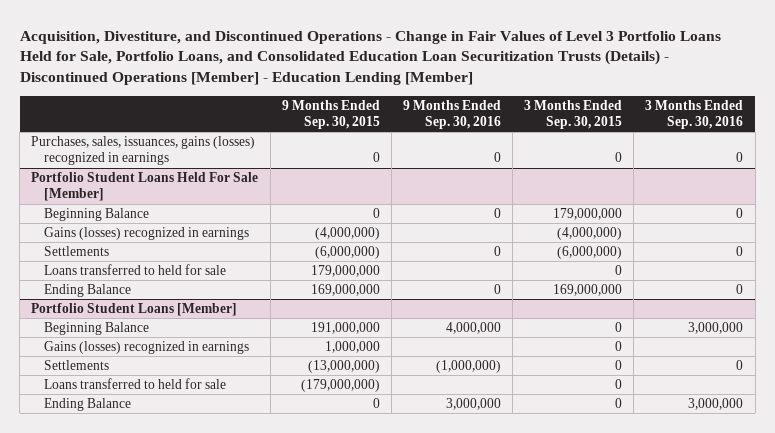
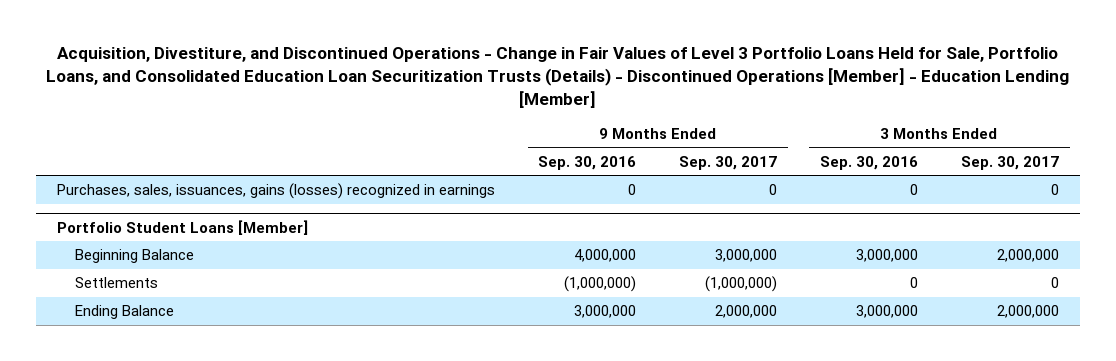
- | 9 Months Ended Sep. 30, 2015 | 9 Months Ended Sep. 30, 2016 | 3 Months Ended Sep. 30, 2015 | 3 Months Ended Sep. 30, 2016
+ | 9 Months Ended Sep. 30, 2016 | 9 Months Ended Sep. 30, 2017 | 3 Months Ended Sep. 30, 2016 | 3 Months Ended Sep. 30, 2017
- Portfolio Student Loans Held For Sale [Member]
- Beginning Balance | 0 | 0 | 179,000,000 | 0
- Gains (losses) recognized in earnings | (4,000,000) | | (4,000,000) |
- Settlements | (6,000,000) | 0 | (6,000,000) | 0
- Loans transferred to held for sale | 179,000,000 | | 0 |
- Ending Balance | 169,000,000 | 0 | 169,000,000 | 0
@ Portfolio Student Loans [Member]
- Gains (losses) recognized in earnings | 1,000,000 | | 0 |
- Loans transferred to held for sale | (179,000,000) | | 0 |

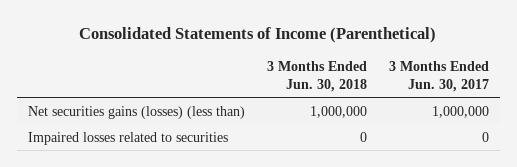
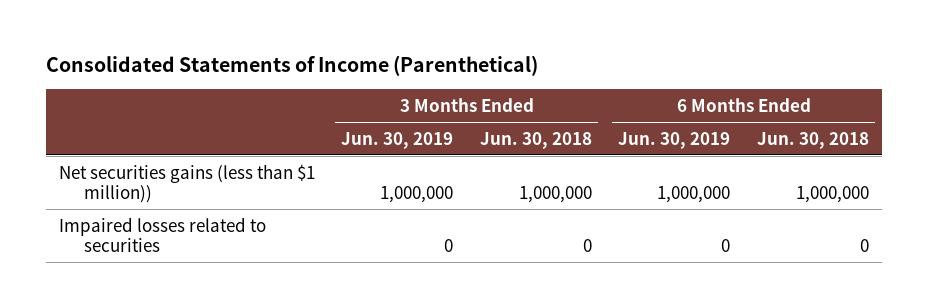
- | 3 Months Ended Jun. 30, 2018 | 3 Months Ended Jun. 30, 2017
+ | 3 Months Ended Jun. 30, 2019 | 3 Months Ended Jun. 30, 2018 | 6 Months Ended Jun. 30, 2019 | 6 Months Ended Jun. 30, 2018
- Net securities gains (losses) (less than) | 1,000,000 | 1,000,000
+ Net securities gains (less than $1 million)) | 1,000,000 | 1,000,000 | 1,000,000 | 1,000,000

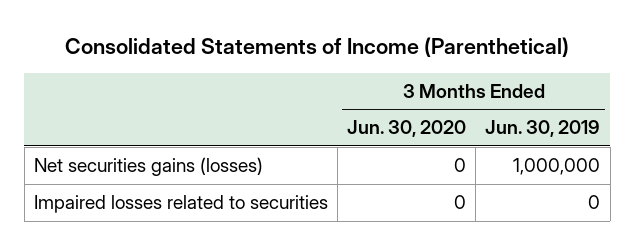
- | 3 Months Ended Jun. 30, 2019 | 3 Months Ended Jun. 30, 2018 | 6 Months Ended Jun. 30, 2019 | 6 Months Ended Jun. 30, 2018
+ | 3 Months Ended Jun. 30, 2020 | 3 Months Ended Jun. 30, 2019
- Net securities gains (less than $1 million)) | 1,000,000 | 1,000,000 | 1,000,000 | 1,000,000
+ Net securities gains (losses) | 0 | 1,000,000

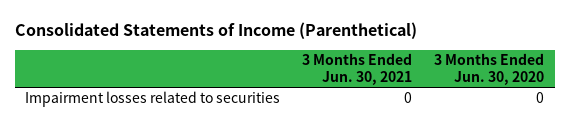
- | 3 Months Ended Jun. 30, 2020 | 3 Months Ended Jun. 30, 2019
+ | 3 Months Ended Jun. 30, 2021 | 3 Months Ended Jun. 30, 2020
- Net securities gains (losses) | 0 | 1,000,000
- Impaired losses related to securities | 0 | 0
+ Impairment losses related to securities | 0 | 0

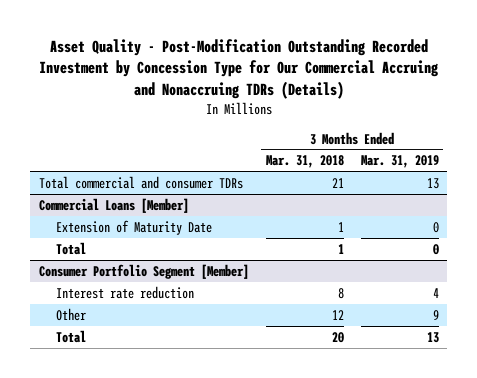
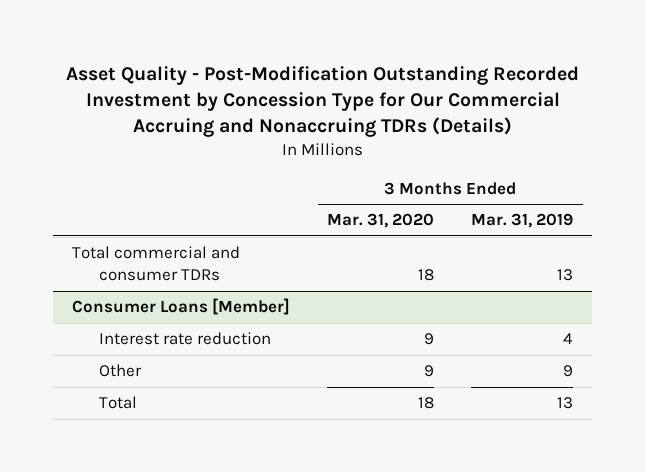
- | 3 Months Ended Mar. 31, 2018 | 3 Months Ended Mar. 31, 2019
+ | 3 Months Ended Mar. 31, 2020 | 3 Months Ended Mar. 31, 2019
- Commercial Loans [Member]
- Extension of Maturity Date | 1 | 0
- Total | 1 | 0
- Consumer Portfolio Segment [Member]
+ Consumer Loans [Member]

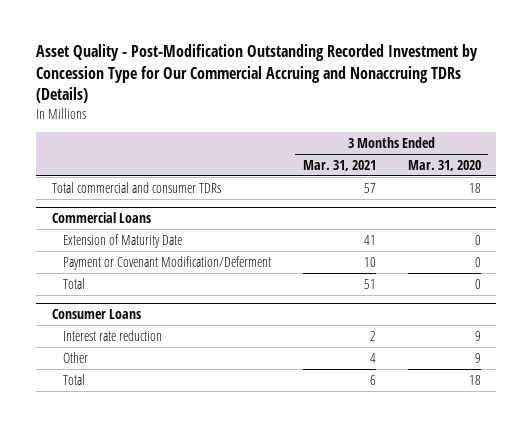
- | 3 Months Ended Mar. 31, 2020 | 3 Months Ended Mar. 31, 2019
+ | 3 Months Ended Mar. 31, 2021 | 3 Months Ended Mar. 31, 2020
- Consumer Loans [Member]
+ Commercial Loans
+ Extension of Maturity Date | 41 | 0
+ Payment or Covenant Modification/Deferment | 10 | 0
+ Total | 51 | 0
+ Consumer Loans

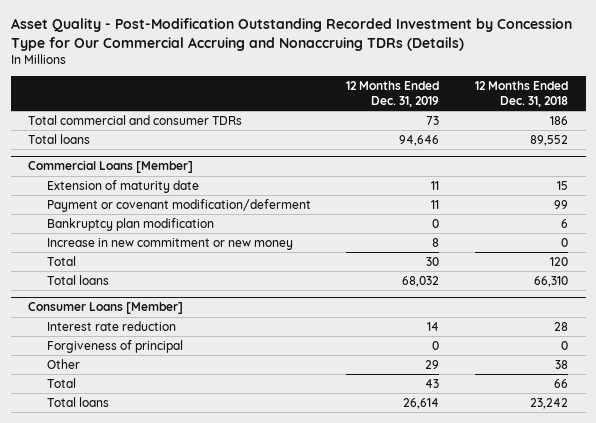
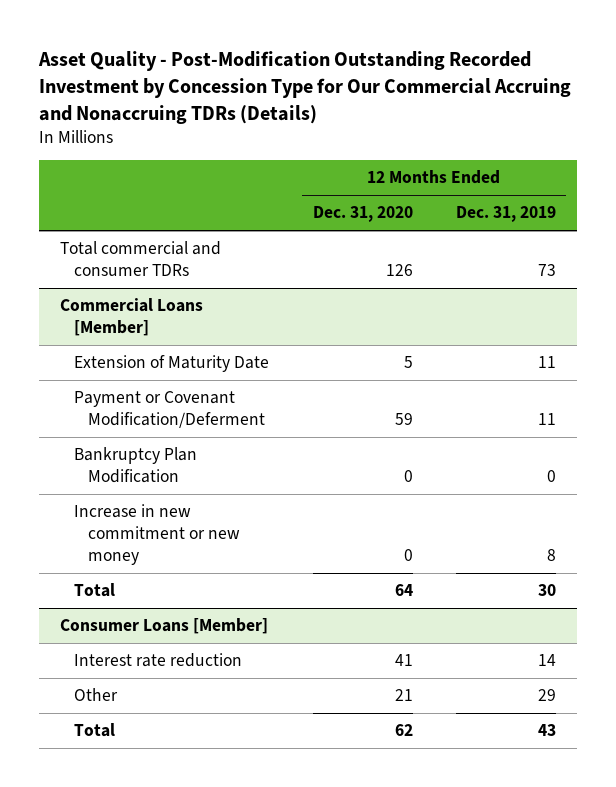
- | 12 Months Ended Dec. 31, 2019 | 12 Months Ended Dec. 31, 2018
+ | 12 Months Ended Dec. 31, 2020 | 12 Months Ended Dec. 31, 2019
- Total loans | 94,646 | 89,552
@ Commercial Loans [Member]
- Extension of maturity date | 11 | 15
- Payment or covenant modification/deferment | 11 | 99
- Bankruptcy plan modification | 0 | 6
+ Extension of Maturity Date | 5 | 11
+ Payment or Covenant Modification/Deferment | 59 | 11
+ Bankruptcy Plan Modification | 0 | 0
- Total loans | 68,032 | 66,310
@ Consumer Loans [Member]
- Forgiveness of principal | 0 | 0
- Total loans | 26,614 | 23,242

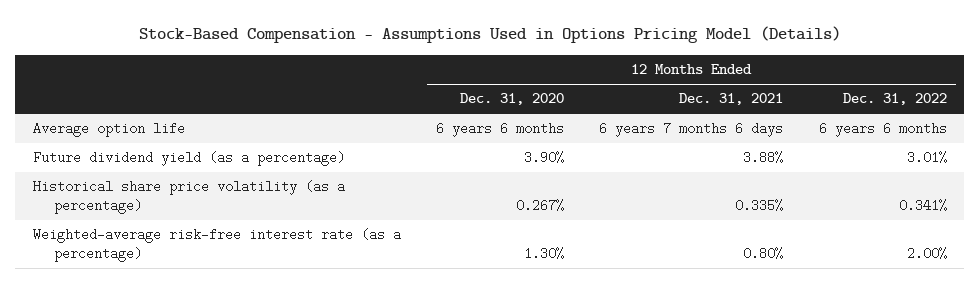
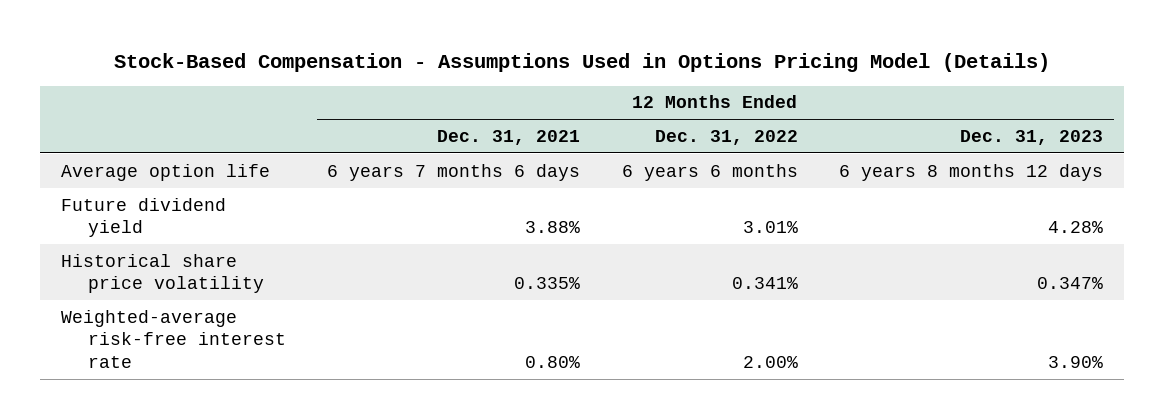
- | 12 Months Ended Dec. 31, 2020 | 12 Months Ended Dec. 31, 2021 | 12 Months Ended Dec. 31, 2022
+ | 12 Months Ended Dec. 31, 2021 | 12 Months Ended Dec. 31, 2022 | 12 Months Ended Dec. 31, 2023
- Future dividend yield (as a percentage) | 3.90% | 3.88% | 3.01%
- Historical share price volatility (as a percentage) | 0.267% | 0.335% | 0.341%
- Weighted-average risk-free interest rate (as a percentage) | 1.30% | 0.80% | 2.00%
+ Future dividend yield | 3.88% | 3.01% | 4.28%
+ Historical share price volatility | 0.335% | 0.341% | 0.347%
+ Weighted-average risk-free interest rate | 0.80% | 2.00% | 3.90%

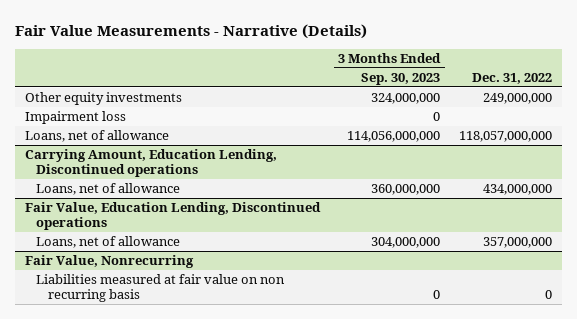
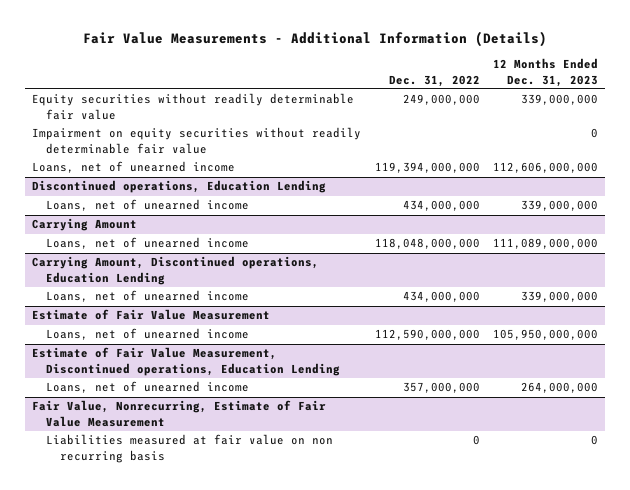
- Fair Value Measurements - Narrative (Details)
+ Fair Value Measurements - Additional Information (Details)
- | 3 Months Ended Sep. 30, 2023 | Dec. 31, 2022
+ | Dec. 31, 2022 | 12 Months Ended Dec. 31, 2023
- Other equity investments | 324,000,000 | 249,000,000
- Impairment loss | 0 |
- Loans, net of allowance | 114,056,000,000 | 118,057,000,000
- Carrying Amount, Education Lending, Discontinued operations
- Loans, net of allowance | 360,000,000 | 434,000,000
- Fair Value, Education Lending, Discontinued operations
- Loans, net of allowance | 304,000,000 | 357,000,000
- Fair Value, Nonrecurring
+ Equity securities without readily determinable fair value | 249,000,000 | 339,000,000
+ Impairment on equity securities without readily determinable fair value | | 0
+ Loans, net of unearned income | 119,394,000,000 | 112,606,000,000
+ Discontinued operations, Education Lending
+ Loans, net of unearned income | 434,000,000 | 339,000,000
+ Carrying Amount
+ Loans, net of unearned income | 118,048,000,000 | 111,089,000,000
+ Carrying Amount, Discontinued operations, Education Lending
+ Loans, net of unearned income | 434,000,000 | 339,000,000
+ Estimate of Fair Value Measurement
+ Loans, net of unearned income | 112,590,000,000 | 105,950,000,000
+ Estimate of Fair Value Measurement, Discontinued operations, Education Lending
+ Loans, net of unearned income | 357,000,000 | 264,000,000
+ Fair Value, Nonrecurring, Estimate of Fair Value Measurement

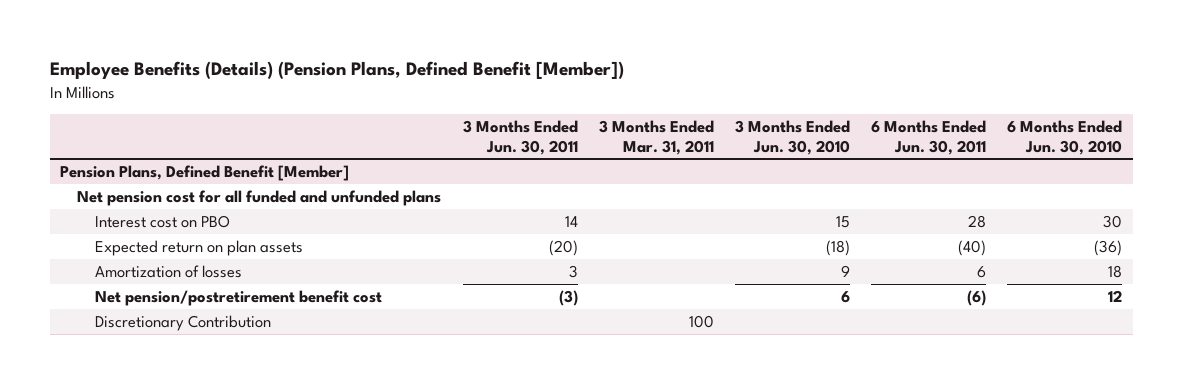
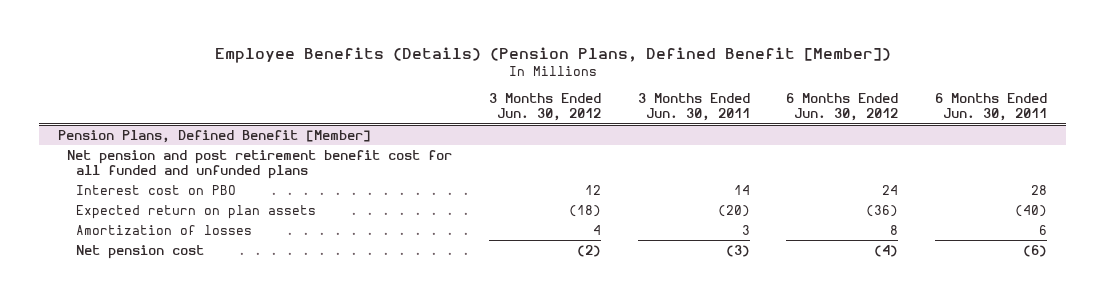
- | 3 Months Ended Jun. 30, 2011 | 3 Months Ended Mar. 31, 2011 | 3 Months Ended Jun. 30, 2010 | 6 Months Ended Jun. 30, 2011 | 6 Months Ended Jun. 30, 2010
+ | 3 Months Ended Jun. 30, 2012 | 3 Months Ended Jun. 30, 2011 | 6 Months Ended Jun. 30, 2012 | 6 Months Ended Jun. 30, 2011
@ Pension Plans, Defined Benefit [Member]
- Net pension cost for all funded and unfunded plans
+ Net pension and post retirement benefit cost for all funded and unfunded plans
- Net pension/postretirement benefit cost | (3) | | 6 | (6) | 12
- Discretionary Contribution | | 100 | | |
+ Net pension cost | (2) | (3) | (4) | (6)

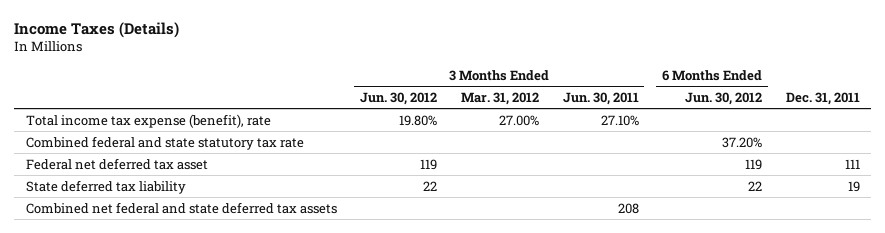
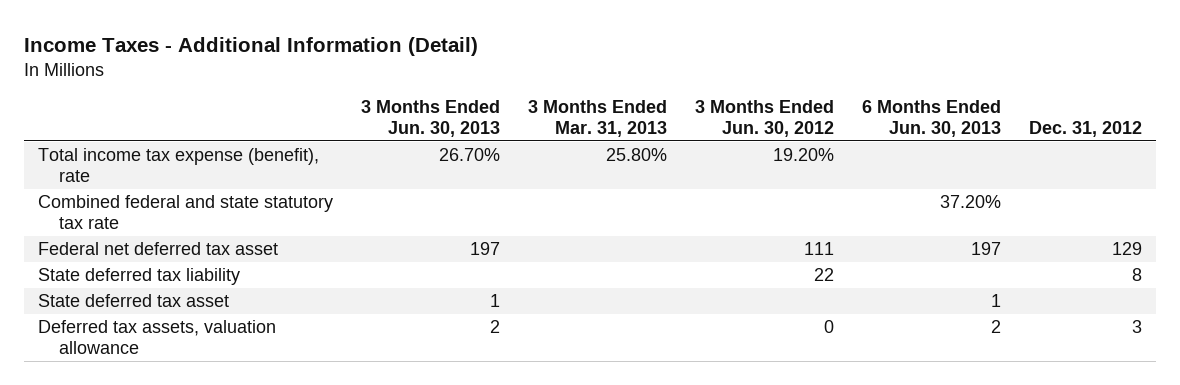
- Income Taxes (Details)
+ Income Taxes - Additional Information (Detail)
- | 3 Months Ended Jun. 30, 2012 | 3 Months Ended Mar. 31, 2012 | 3 Months Ended Jun. 30, 2011 | 6 Months Ended Jun. 30, 2012 | Dec. 31, 2011
+ | 3 Months Ended Jun. 30, 2013 | 3 Months Ended Mar. 31, 2013 | 3 Months Ended Jun. 30, 2012 | 6 Months Ended Jun. 30, 2013 | Dec. 31, 2012
- Total income tax expense (benefit), rate | 19.80% | 27.00% | 27.10% | |
+ Total income tax expense (benefit), rate | 26.70% | 25.80% | 19.20% | |
- Federal net deferred tax asset | 119 | | | 119 | 111
+ Federal net deferred tax asset | 197 | | 111 | 197 | 129
- Combined net federal and state deferred tax assets | | | 208 | |
+ State deferred tax asset | 1 | | | 1 |
+ Deferred tax assets, valuation allowance | 2 | | 0 | 2 | 3

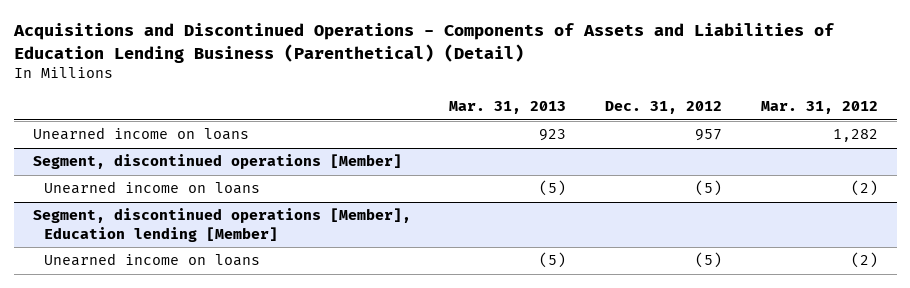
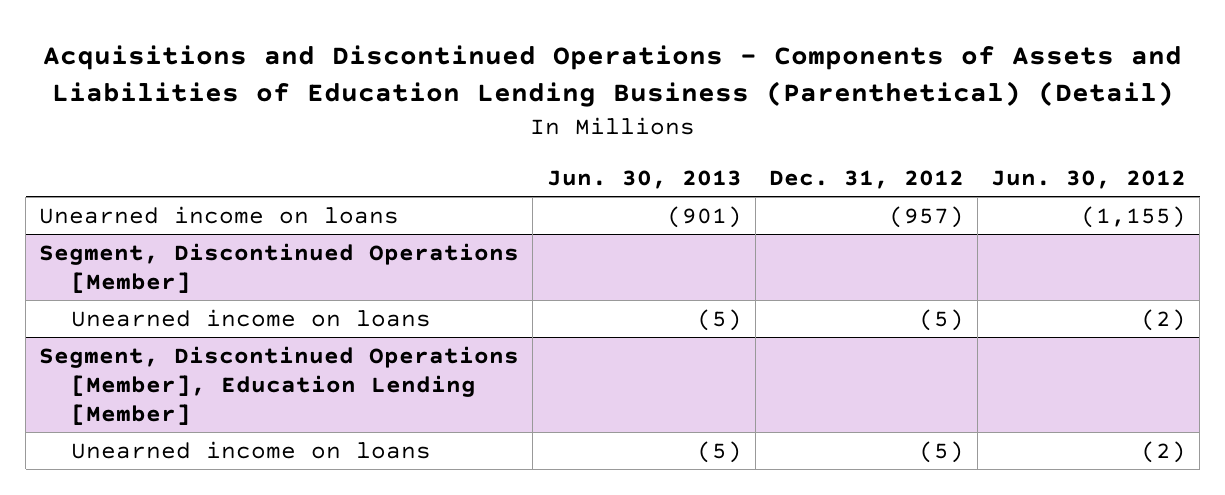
- | Mar. 31, 2013 | Dec. 31, 2012 | Mar. 31, 2012
+ | Jun. 30, 2013 | Dec. 31, 2012 | Jun. 30, 2012
- Unearned income on loans | 923 | 957 | 1,282
- Segment, discontinued operations [Member]
+ Unearned income on loans | (901) | (957) | (1,155)
+ Segment, Discontinued Operations [Member]
- Segment, discontinued operations [Member], Education lending [Member]
+ Segment, Discontinued Operations [Member], Education Lending [Member]

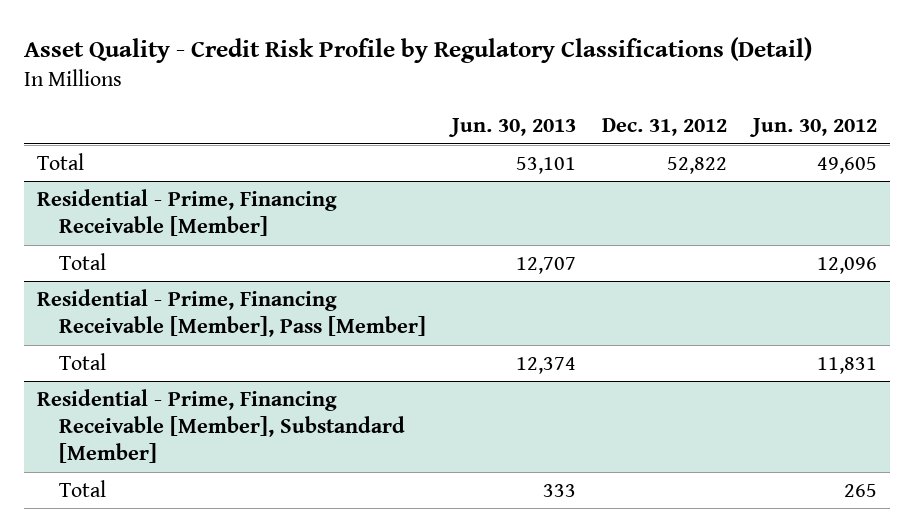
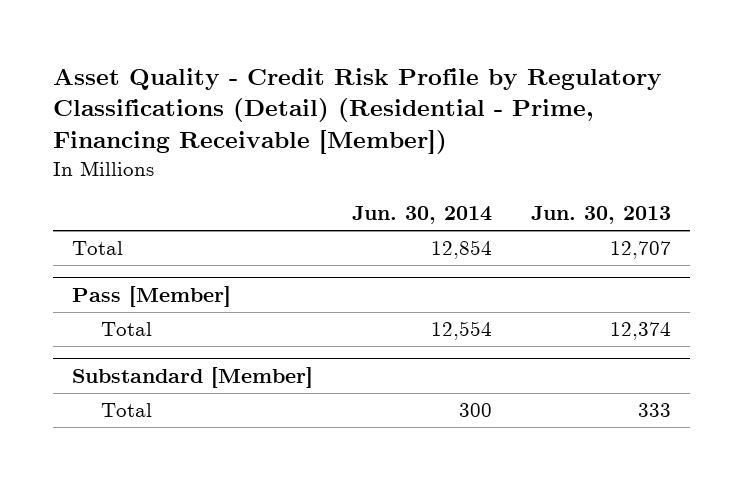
- Asset Quality - Credit Risk Profile by Regulatory Classifications (Detail)
+ Asset Quality - Credit Risk Profile by Regulatory Classifications (Detail) (Residential - Prime, Financing Receivable [Member])
- | Jun. 30, 2013 | Dec. 31, 2012 | Jun. 30, 2012
+ | Jun. 30, 2014 | Jun. 30, 2013
- Total | 53,101 | 52,822 | 49,605
- Residential - Prime, Financing Receivable [Member]
- Residential - Prime, Financing Receivable [Member], Pass [Member]
+ Pass [Member]
- Residential - Prime, Financing Receivable [Member], Substandard [Member]
+ Substandard [Member]

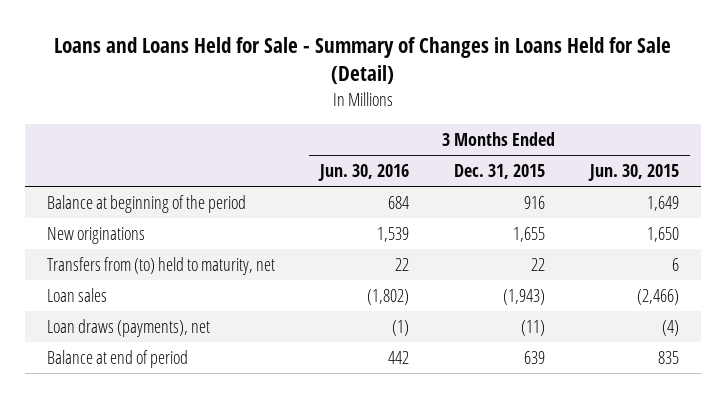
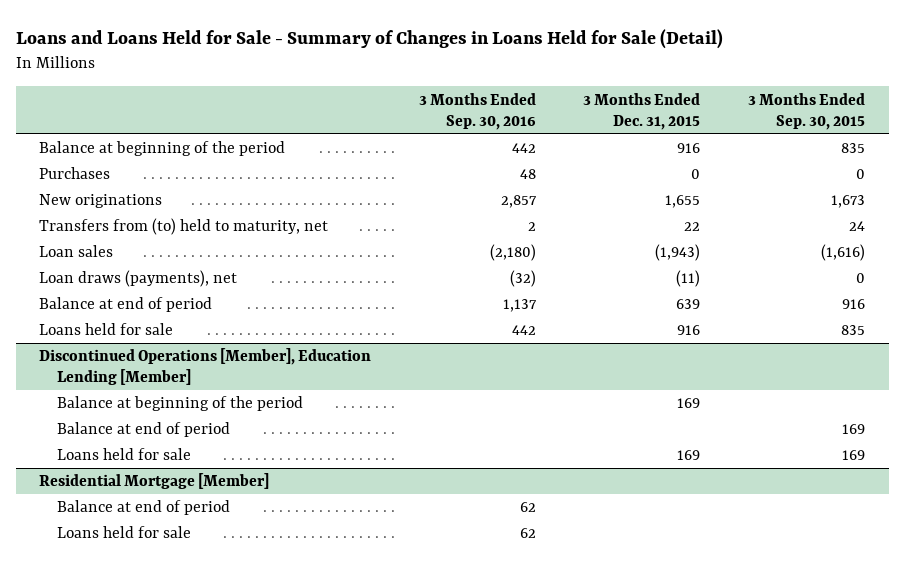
- | 3 Months Ended Jun. 30, 2016 | 3 Months Ended Dec. 31, 2015 | 3 Months Ended Jun. 30, 2015
+ | 3 Months Ended Sep. 30, 2016 | 3 Months Ended Dec. 31, 2015 | 3 Months Ended Sep. 30, 2015
+ Purchases | 48 | 0 | 0
+ Loans held for sale | 442 | 916 | 835
+ Discontinued Operations [Member], Education Lending [Member]
+ Balance at beginning of the period | | 169 |
+ Balance at end of period | | | 169
+ Loans held for sale | | 169 | 169
+ Residential Mortgage [Member]
+ Balance at end of period | 62 | |
+ Loans held for sale | 62 | |

